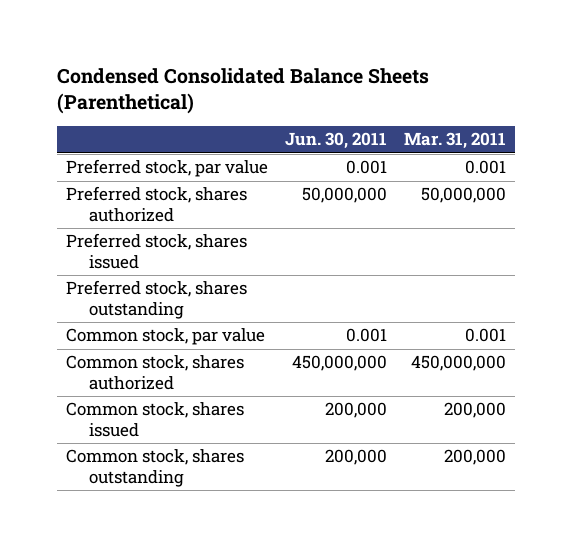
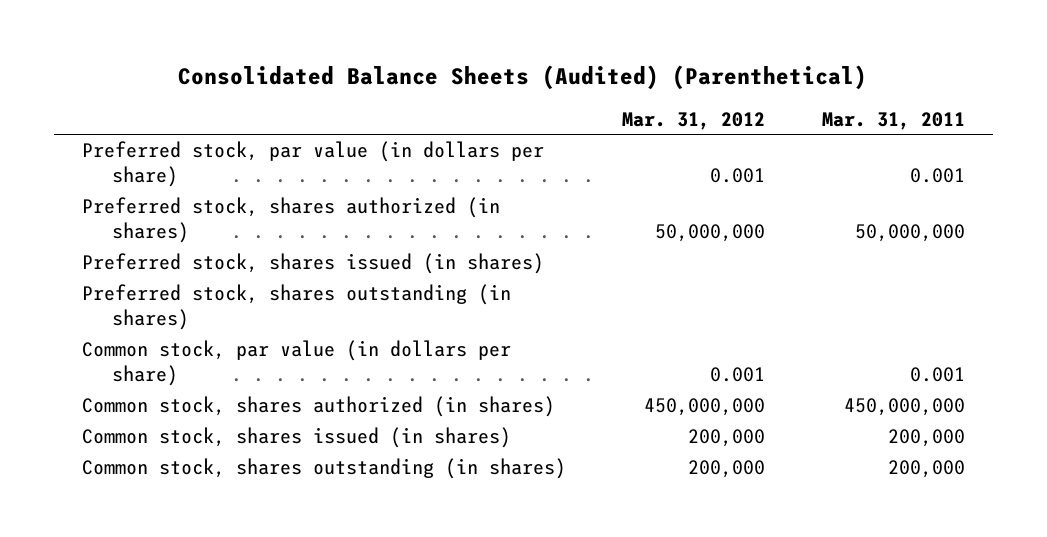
- Condensed Consolidated Balance Sheets (Parenthetical)
+ Consolidated Balance Sheets (Audited) (Parenthetical)
- | Jun. 30, 2011 | Mar. 31, 2011
+ | Mar. 31, 2012 | Mar. 31, 2011
- Preferred stock, par value | 0.001 | 0.001
- Preferred stock, shares authorized | 50,000,000 | 50,000,000
- Preferred stock, shares issued
- Preferred stock, shares outstanding
- Common stock, par value | 0.001 | 0.001
- Common stock, shares authorized | 450,000,000 | 450,000,000
- Common stock, shares issued | 200,000 | 200,000
- Common stock, shares outstanding | 200,000 | 200,000
+ Preferred stock, par value (in dollars per share) | 0.001 | 0.001
+ Preferred stock, shares authorized (in shares) | 50,000,000 | 50,000,000
+ Preferred stock, shares issued (in shares)
+ Preferred stock, shares outstanding (in shares)
+ Common stock, par value (in dollars per share) | 0.001 | 0.001
+ Common stock, shares authorized (in shares) | 450,000,000 | 450,000,000
+ Common stock, shares issued (in shares) | 200,000 | 200,000
+ Common stock, shares outstanding (in shares) | 200,000 | 200,000

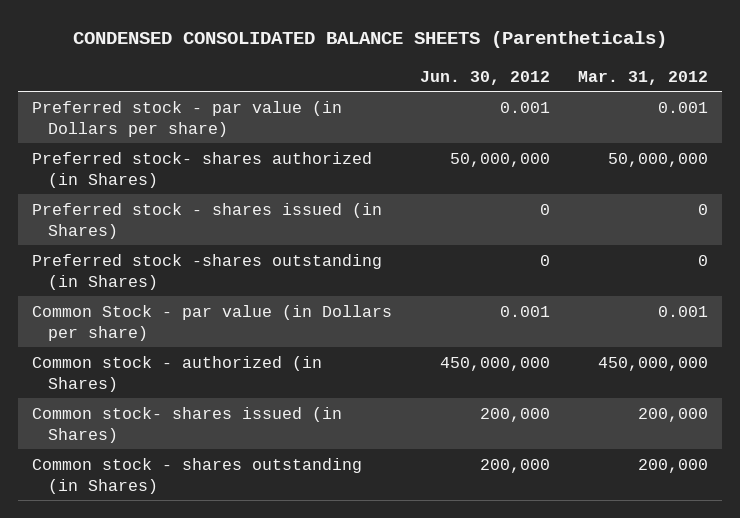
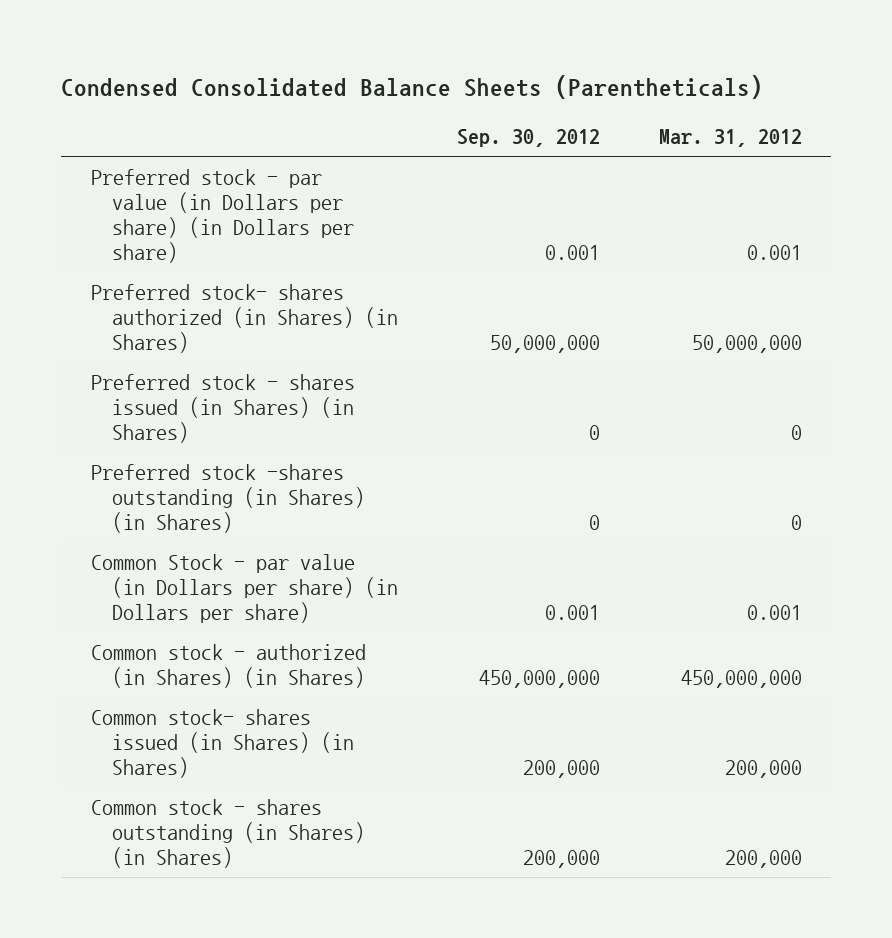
- CONDENSED CONSOLIDATED BALANCE SHEETS (Parentheticals)
+ Condensed Consolidated Balance Sheets (Parentheticals)
- | Jun. 30, 2012 | Mar. 31, 2012
+ | Sep. 30, 2012 | Mar. 31, 2012
- Preferred stock - par value (in Dollars per share) | 0.001 | 0.001
- Preferred stock- shares authorized (in Shares) | 50,000,000 | 50,000,000
- Preferred stock - shares issued (in Shares) | 0 | 0
- Preferred stock -shares outstanding (in Shares) | 0 | 0
- Common Stock - par value (in Dollars per share) | 0.001 | 0.001
- Common stock - authorized (in Shares) | 450,000,000 | 450,000,000
- Common stock- shares issued (in Shares) | 200,000 | 200,000
- Common stock - shares outstanding (in Shares) | 200,000 | 200,000
+ Preferred stock - par value (in Dollars per share) (in Dollars per share) | 0.001 | 0.001
+ Preferred stock- shares authorized (in Shares) (in Shares) | 50,000,000 | 50,000,000
+ Preferred stock - shares issued (in Shares) (in Shares) | 0 | 0
+ Preferred stock -shares outstanding (in Shares) (in Shares) | 0 | 0
+ Common Stock - par value (in Dollars per share) (in Dollars per share) | 0.001 | 0.001
+ Common stock - authorized (in Shares) (in Shares) | 450,000,000 | 450,000,000
+ Common stock- shares issued (in Shares) (in Shares) | 200,000 | 200,000
+ Common stock - shares outstanding (in Shares) (in Shares) | 200,000 | 200,000

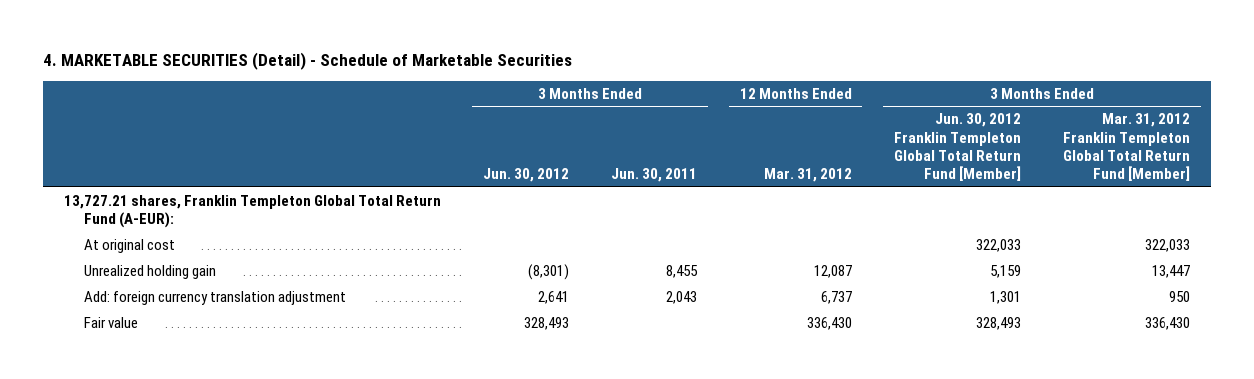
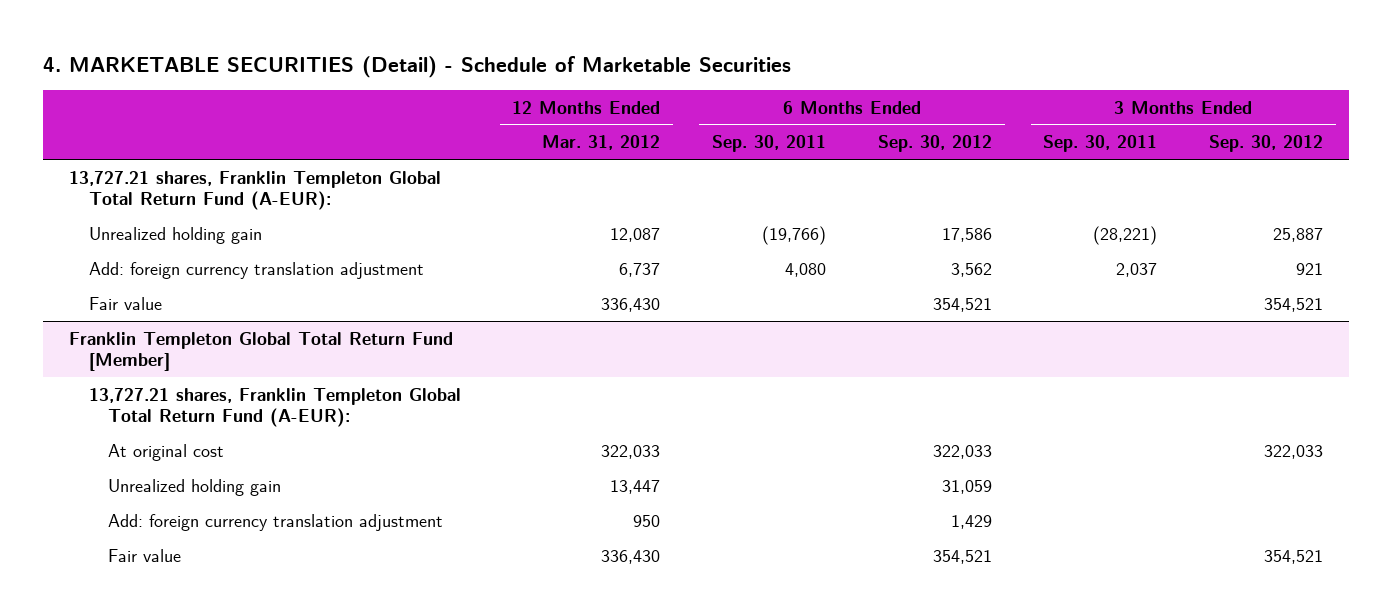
- | 3 Months Ended Jun. 30, 2012 | 3 Months Ended Jun. 30, 2011 | 12 Months Ended Mar. 31, 2012 | 3 Months Ended Jun. 30, 2012 Franklin Templeton Global Total Return Fund [Member] | 3 Months Ended Mar. 31, 2012 Franklin Templeton Global Total Return Fund [Member]
+ | 12 Months Ended Mar. 31, 2012 | 6 Months Ended Sep. 30, 2011 | 6 Months Ended Sep. 30, 2012 | 3 Months Ended Sep. 30, 2011 | 3 Months Ended Sep. 30, 2012
- At original cost | | | | 322,033 | 322,033
+ Franklin Templeton Global Total Return Fund [Member]
+ 13,727.21 shares, Franklin Templeton Global Total Return Fund (A-EUR):
+ At original cost | 322,033 | | 322,033 | | 322,033
+ Unrealized holding gain | 13,447 | | 31,059 | |
+ Add: foreign currency translation adjustment | 950 | | 1,429 | |
+ Fair value | 336,430 | | 354,521 | | 354,521

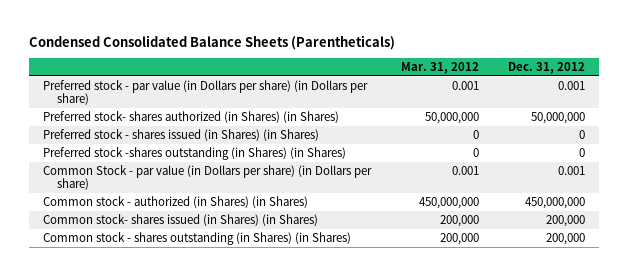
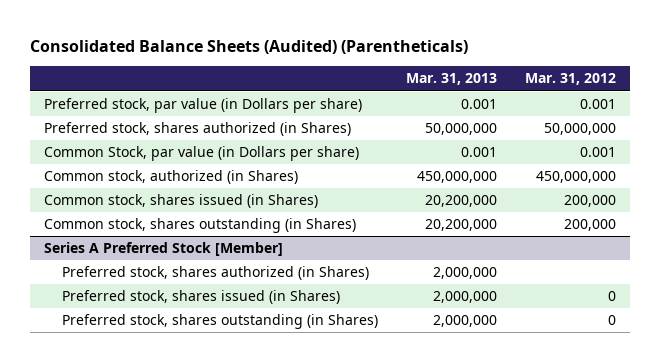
- Condensed Consolidated Balance Sheets (Parentheticals)
+ Consolidated Balance Sheets (Audited) (Parentheticals)
- | Mar. 31, 2012 | Dec. 31, 2012
+ | Mar. 31, 2013 | Mar. 31, 2012
- Preferred stock - par value (in Dollars per share) (in Dollars per share) | 0.001 | 0.001
- Preferred stock- shares authorized (in Shares) (in Shares) | 50,000,000 | 50,000,000
- Preferred stock - shares issued (in Shares) (in Shares) | 0 | 0
- Preferred stock -shares outstanding (in Shares) (in Shares) | 0 | 0
- Common Stock - par value (in Dollars per share) (in Dollars per share) | 0.001 | 0.001
- Common stock - authorized (in Shares) (in Shares) | 450,000,000 | 450,000,000
- Common stock- shares issued (in Shares) (in Shares) | 200,000 | 200,000
- Common stock - shares outstanding (in Shares) (in Shares) | 200,000 | 200,000
+ Preferred stock, par value (in Dollars per share) | 0.001 | 0.001
+ Preferred stock, shares authorized (in Shares) | 50,000,000 | 50,000,000
+ Common Stock, par value (in Dollars per share) | 0.001 | 0.001
+ Common stock, authorized (in Shares) | 450,000,000 | 450,000,000
+ Common stock, shares issued (in Shares) | 20,200,000 | 200,000
+ Common stock, shares outstanding (in Shares) | 20,200,000 | 200,000
+ Series A Preferred Stock [Member]
+ Preferred stock, shares authorized (in Shares) | 2,000,000 |
+ Preferred stock, shares issued (in Shares) | 2,000,000 | 0
+ Preferred stock, shares outstanding (in Shares) | 2,000,000 | 0

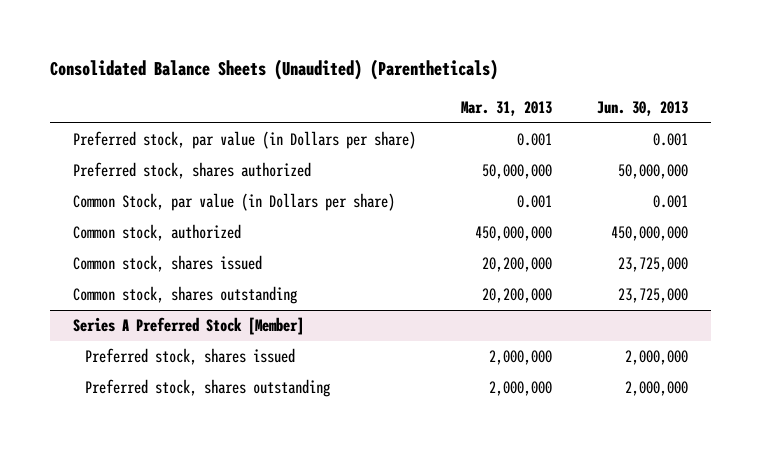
- Consolidated Balance Sheets (Audited) (Parentheticals)
+ Consolidated Balance Sheets (Unaudited) (Parentheticals)
- | Mar. 31, 2013 | Mar. 31, 2012
+ | Mar. 31, 2013 | Jun. 30, 2013
- Preferred stock, shares authorized (in Shares) | 50,000,000 | 50,000,000
+ Preferred stock, shares authorized | 50,000,000 | 50,000,000
- Common stock, authorized (in Shares) | 450,000,000 | 450,000,000
- Common stock, shares issued (in Shares) | 20,200,000 | 200,000
- Common stock, shares outstanding (in Shares) | 20,200,000 | 200,000
+ Common stock, authorized | 450,000,000 | 450,000,000
+ Common stock, shares issued | 20,200,000 | 23,725,000
+ Common stock, shares outstanding | 20,200,000 | 23,725,000
@ Series A Preferred Stock [Member]
- Preferred stock, shares authorized (in Shares) | 2,000,000 |
- Preferred stock, shares issued (in Shares) | 2,000,000 | 0
- Preferred stock, shares outstanding (in Shares) | 2,000,000 | 0
+ Preferred stock, shares issued | 2,000,000 | 2,000,000
+ Preferred stock, shares outstanding | 2,000,000 | 2,000,000

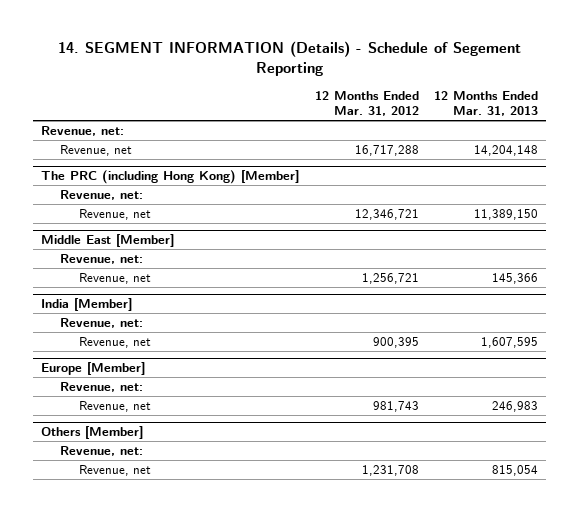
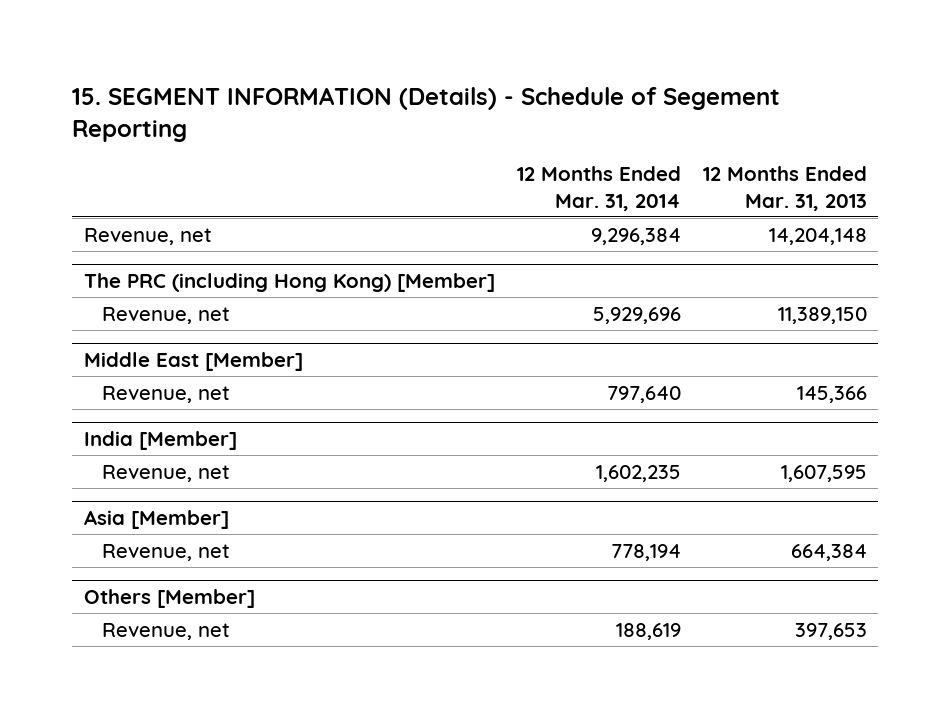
- 14. SEGMENT INFORMATION (Details) - Schedule of Segement Reporting
+ 15. SEGMENT INFORMATION (Details) - Schedule of Segement Reporting
- | 12 Months Ended Mar. 31, 2012 | 12 Months Ended Mar. 31, 2013
+ | 12 Months Ended Mar. 31, 2014 | 12 Months Ended Mar. 31, 2013
- Revenue, net:
@ The PRC (including Hong Kong) [Member]
- Revenue, net:
@ Middle East [Member]
- Revenue, net:
@ India [Member]
- Revenue, net:
- Europe [Member]
- Revenue, net:
- Revenue, net | 981,743 | 246,983
+ Asia [Member]
+ Revenue, net | 778,194 | 664,384
@ Others [Member]
- Revenue, net:
- Revenue, net | 1,231,708 | 815,054
+ Revenue, net | 188,619 | 397,653

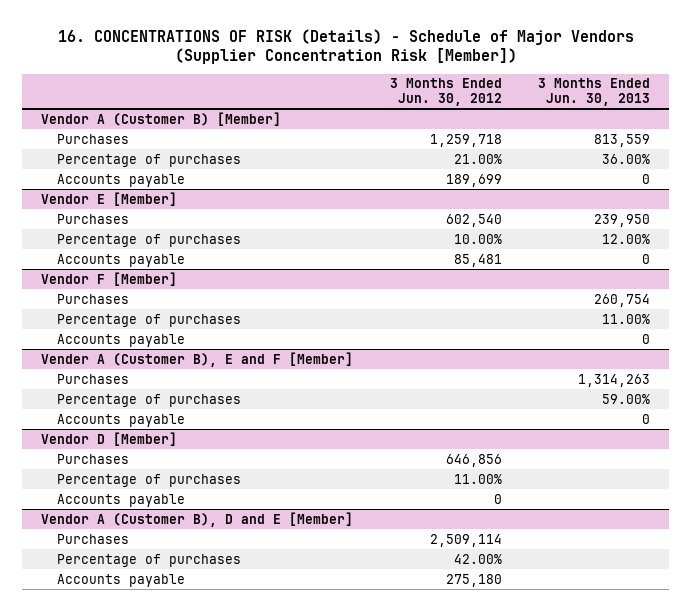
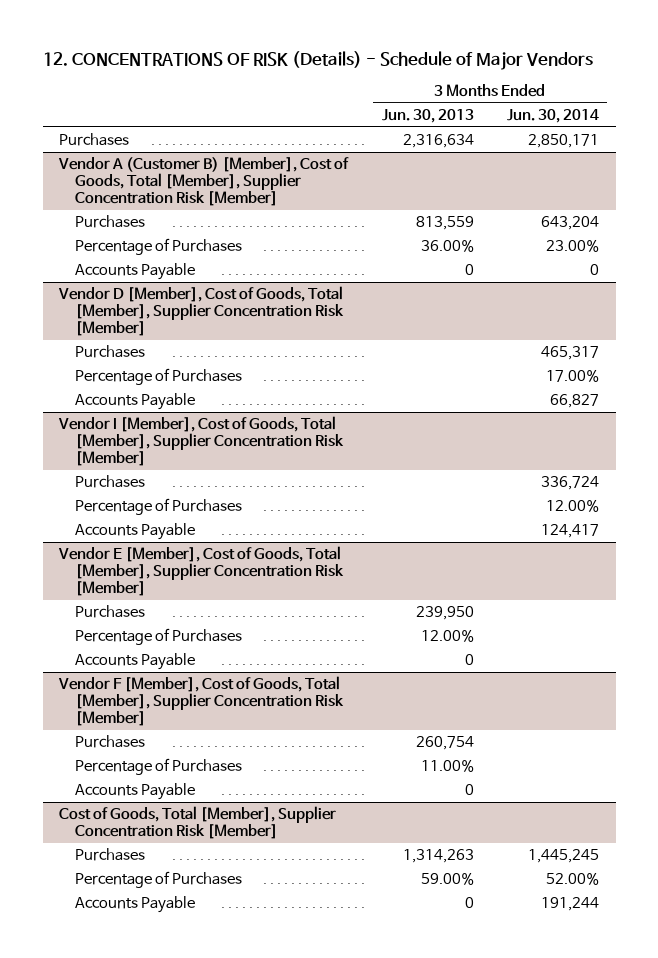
- 16. CONCENTRATIONS OF RISK (Details) - Schedule of Major Vendors (Supplier Concentration Risk [Member])
+ 12. CONCENTRATIONS OF RISK (Details) - Schedule of Major Vendors
- | 3 Months Ended Jun. 30, 2012 | 3 Months Ended Jun. 30, 2013
+ | 3 Months Ended Jun. 30, 2013 | 3 Months Ended Jun. 30, 2014
- Vendor A (Customer B) [Member]
+ Purchases | 2,316,634 | 2,850,171
+ Vendor A (Customer B) [Member], Cost of Goods, Total [Member], Supplier Concentration Risk [Member]
- Percentage of purchases | 21.00% | 36.00%
- Accounts payable | 189,699 | 0
- Vendor E [Member]
+ Percentage of Purchases | 36.00% | 23.00%
+ Accounts Payable | 0 | 0
+ Vendor D [Member], Cost of Goods, Total [Member], Supplier Concentration Risk [Member]
+ Purchases | | 465,317
+ Percentage of Purchases | | 17.00%
+ Accounts Payable | | 66,827
+ Vendor I [Member], Cost of Goods, Total [Member], Supplier Concentration Risk [Member]
+ Purchases | | 336,724
+ Percentage of Purchases | | 12.00%
+ Accounts Payable | | 124,417
+ Vendor E [Member], Cost of Goods, Total [Member], Supplier Concentration Risk [Member]
- Percentage of purchases | 10.00% | 12.00%
- Accounts payable | 85,481 | 0
- Vendor F [Member]
+ Percentage of Purchases | 12.00% |
+ Accounts Payable | 0 |
+ Vendor F [Member], Cost of Goods, Total [Member], Supplier Concentration Risk [Member]
- Percentage of purchases | | 11.00%
- Accounts payable | | 0
- Vender A (Customer B), E and F [Member]
+ Percentage of Purchases | 11.00% |
+ Accounts Payable | 0 |
+ Cost of Goods, Total [Member], Supplier Concentration Risk [Member]
- Percentage of purchases | | 59.00%
- Accounts payable | | 0
- Vendor D [Member]
- Purchases | 646,856 |
- Percentage of purchases | 11.00% |
- Accounts payable | 0 |
- Vendor A (Customer B), D and E [Member]
- Purchases | 2,509,114 |
- Percentage of purchases | 42.00% |
- Accounts payable | 275,180 |
+ Percentage of Purchases | 59.00% | 52.00%
+ Accounts Payable | 0 | 191,244

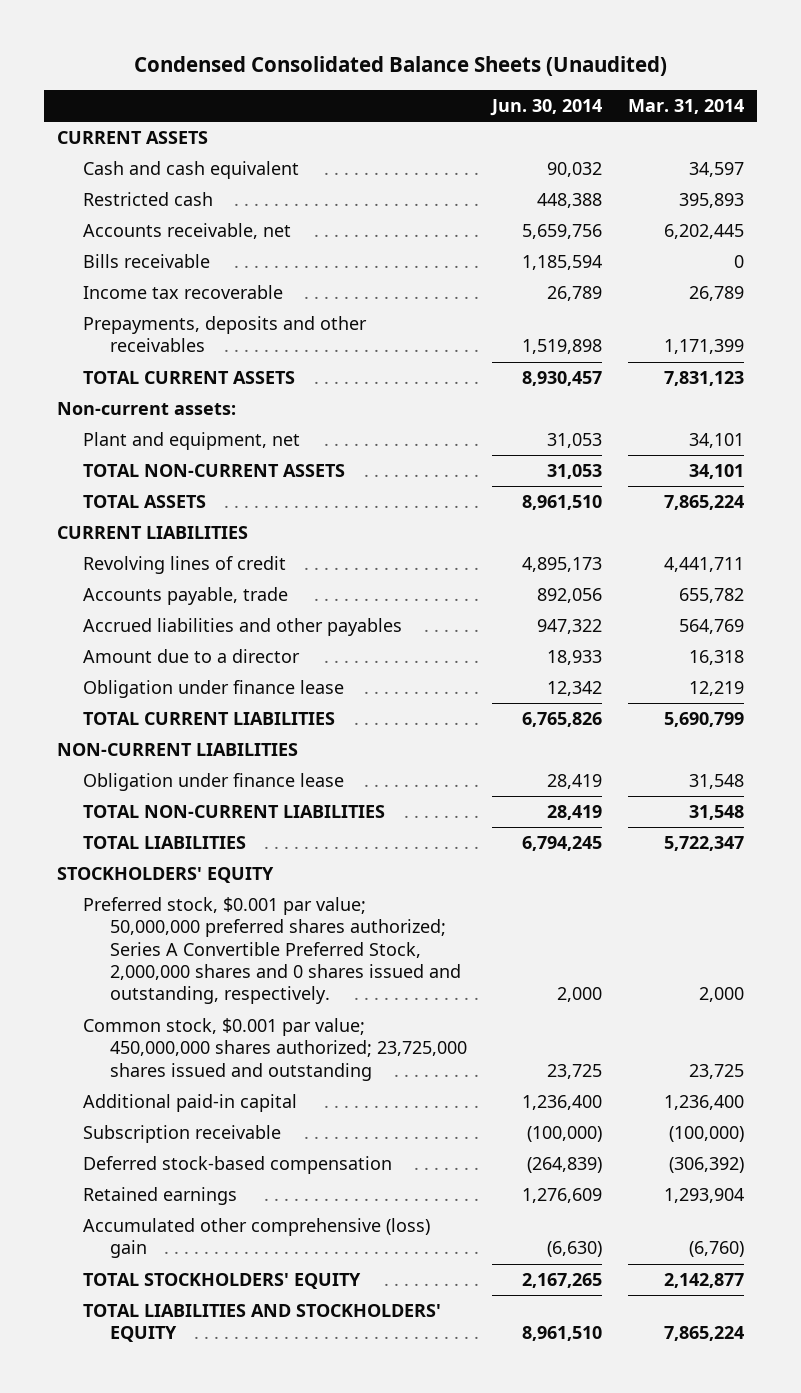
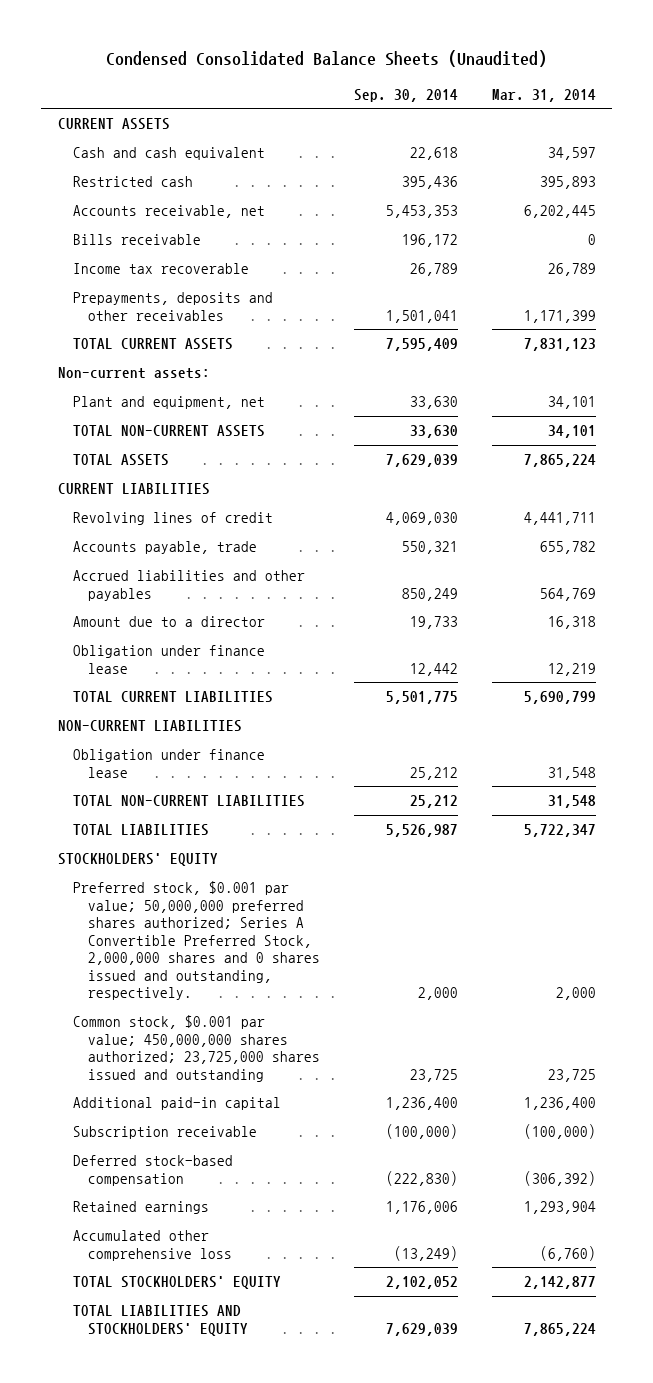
- | Jun. 30, 2014 | Mar. 31, 2014
+ | Sep. 30, 2014 | Mar. 31, 2014
- Accumulated other comprehensive (loss) gain | (6,630) | (6,760)
+ Accumulated other comprehensive loss | (13,249) | (6,760)

